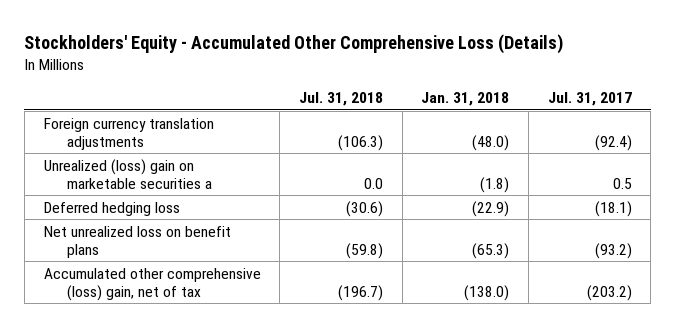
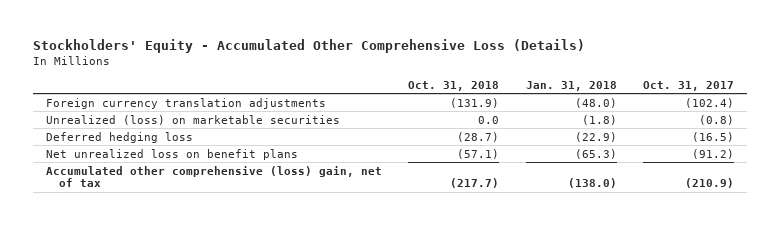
- | Jul. 31, 2018 | Jan. 31, 2018 | Jul. 31, 2017
+ | Oct. 31, 2018 | Jan. 31, 2018 | Oct. 31, 2017
- Unrealized (loss) gain on marketable securities a | 0.0 | (1.8) | 0.5
+ Unrealized (loss) on marketable securities | 0.0 | (1.8) | (0.8)

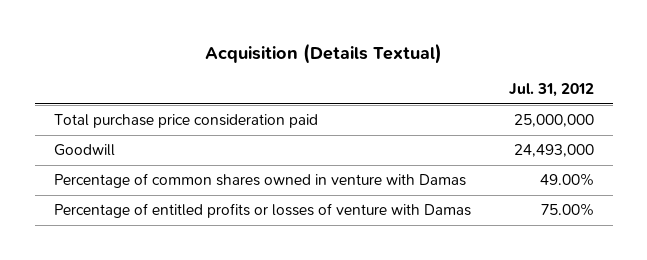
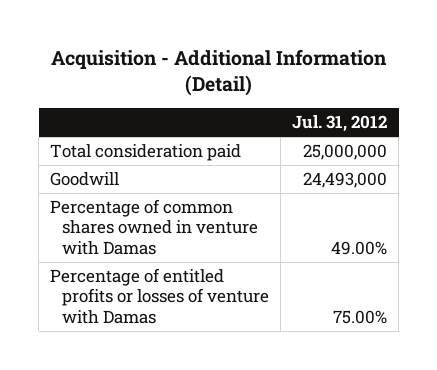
- Acquisition (Details Textual)
+ Acquisition - Additional Information (Detail)
- Total purchase price consideration paid | 25,000,000
+ Total consideration paid | 25,000,000

